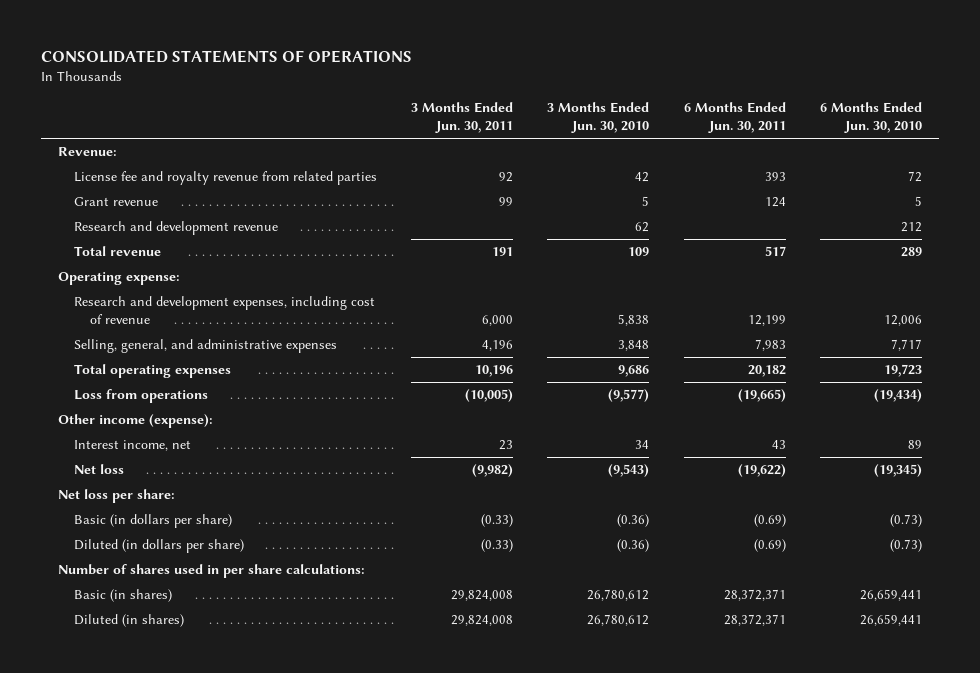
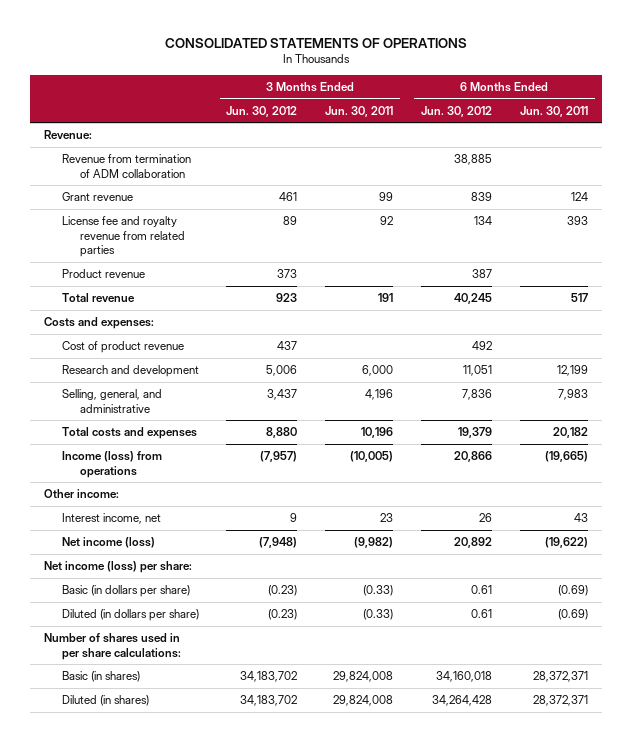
- | 3 Months Ended Jun. 30, 2011 | 3 Months Ended Jun. 30, 2010 | 6 Months Ended Jun. 30, 2011 | 6 Months Ended Jun. 30, 2010
+ | 3 Months Ended Jun. 30, 2012 | 3 Months Ended Jun. 30, 2011 | 6 Months Ended Jun. 30, 2012 | 6 Months Ended Jun. 30, 2011
+ Revenue from termination of ADM collaboration | | | 38,885 |
- Research and development revenue | | 62 | | 212
moved down: License fee and royalty revenue from related parties | 89 | 92 | 134 | 393
+ Product revenue | 373 | | 387 |
- Operating expense:
- Research and development expenses, including cost of revenue | 6,000 | 5,838 | 12,199 | 12,006
- Selling, general, and administrative expenses | 4,196 | 3,848 | 7,983 | 7,717
- Total operating expenses | 10,196 | 9,686 | 20,182 | 19,723
- Loss from operations | (10,005) | (9,577) | (19,665) | (19,434)
- Other income (expense):
+ Costs and expenses:
+ Cost of product revenue | 437 | | 492 |
+ Research and development | 5,006 | 6,000 | 11,051 | 12,199
+ Selling, general, and administrative | 3,437 | 4,196 | 7,836 | 7,983
+ Total costs and expenses | 8,880 | 10,196 | 19,379 | 20,182
+ Income (loss) from operations | (7,957) | (10,005) | 20,866 | (19,665)
+ Other income:
- Net loss | (9,982) | (9,543) | (19,622) | (19,345)
- Net loss per share:
+ Net income (loss) | (7,948) | (9,982) | 20,892 | (19,622)
+ Net income (loss) per share:

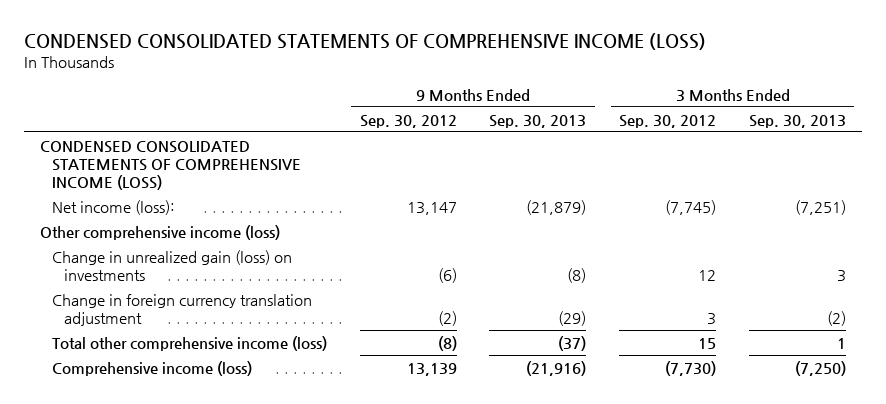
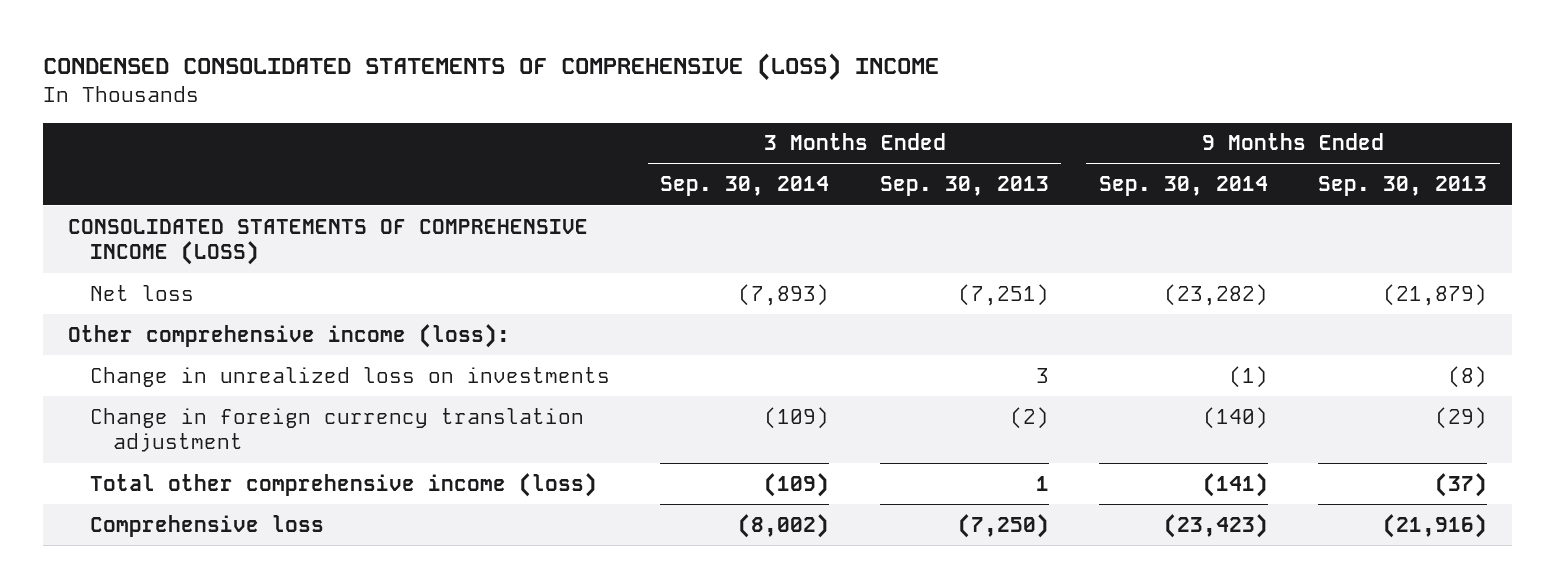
- CONDENSED CONSOLIDATED STATEMENTS OF COMPREHENSIVE INCOME (LOSS)
+ CONDENSED CONSOLIDATED STATEMENTS OF COMPREHENSIVE (LOSS) INCOME
- | 9 Months Ended Sep. 30, 2012 | 9 Months Ended Sep. 30, 2013 | 3 Months Ended Sep. 30, 2012 | 3 Months Ended Sep. 30, 2013
+ | 3 Months Ended Sep. 30, 2014 | 3 Months Ended Sep. 30, 2013 | 9 Months Ended Sep. 30, 2014 | 9 Months Ended Sep. 30, 2013
- CONDENSED CONSOLIDATED STATEMENTS OF COMPREHENSIVE INCOME (LOSS)
- Net income (loss): | 13,147 | (21,879) | (7,745) | (7,251)
- Other comprehensive income (loss)
- Change in unrealized gain (loss) on investments | (6) | (8) | 12 | 3
+ CONSOLIDATED STATEMENTS OF COMPREHENSIVE INCOME (LOSS)
+ Net loss | (7,893) | (7,251) | (23,282) | (21,879)
+ Other comprehensive income (loss):
+ Change in unrealized loss on investments | | 3 | (1) | (8)
- Comprehensive income (loss) | 13,139 | (21,916) | (7,730) | (7,250)
+ Comprehensive loss | (8,002) | (7,250) | (23,423) | (21,916)

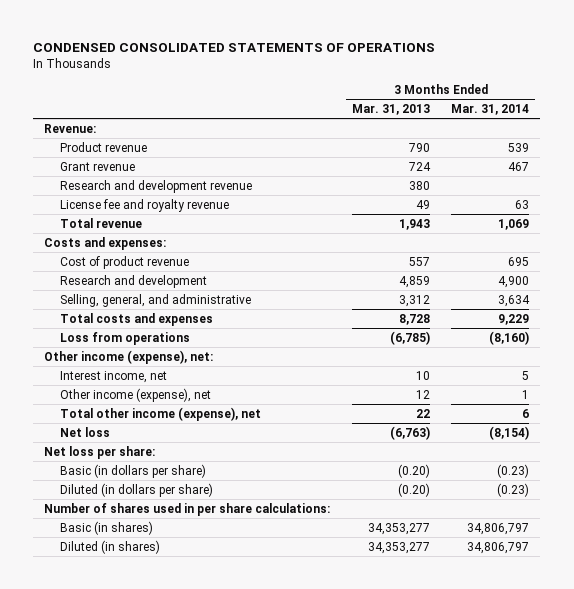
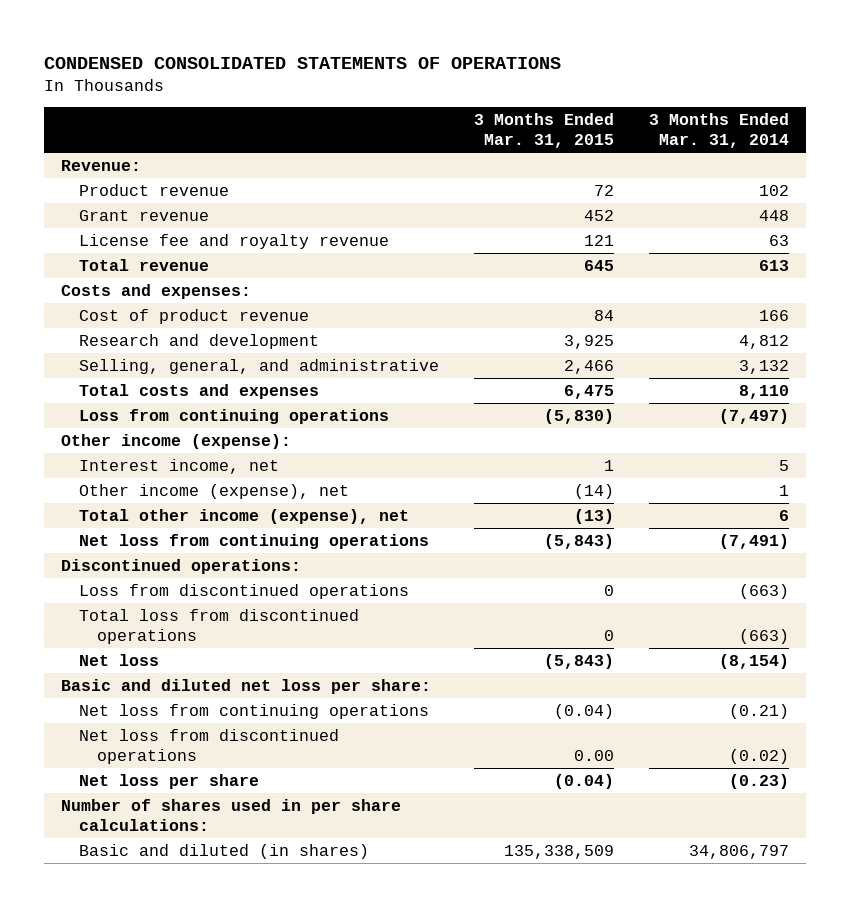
- | 3 Months Ended Mar. 31, 2013 | 3 Months Ended Mar. 31, 2014
+ | 3 Months Ended Mar. 31, 2015 | 3 Months Ended Mar. 31, 2014
- Product revenue | 790 | 539
- Grant revenue | 724 | 467
- Research and development revenue | 380 |
+ Product revenue | 72 | 102
+ Grant revenue | 452 | 448
- Total revenue | 1,943 | 1,069
+ Total revenue | 645 | 613
- Cost of product revenue | 557 | 695
- Research and development | 4,859 | 4,900
- Selling, general, and administrative | 3,312 | 3,634
- Total costs and expenses | 8,728 | 9,229
- Loss from operations | (6,785) | (8,160)
- Other income (expense), net:
+ Cost of product revenue | 84 | 166
+ Research and development | 3,925 | 4,812
+ Selling, general, and administrative | 2,466 | 3,132
+ Total costs and expenses | 6,475 | 8,110
+ Loss from continuing operations | (5,830) | (7,497)
+ Other income (expense):
+ Net loss from continuing operations | (5,843) | (7,491)
+ Discontinued operations:
+ Loss from discontinued operations | 0 | (663)
+ Total loss from discontinued operations | 0 | (663)
- Net loss per share:
- Basic (in dollars per share) | (0.20) | (0.23)
- Diluted (in dollars per share) | (0.20) | (0.23)
+ Basic and diluted net loss per share:
+ Net loss from continuing operations | (0.04) | (0.21)
+ Net loss from discontinued operations | 0.00 | (0.02)
+ Net loss per share | (0.04) | (0.23)
- Basic (in shares) | 34,353,277 | 34,806,797
- Diluted (in shares) | 34,353,277 | 34,806,797
+ Basic and diluted (in shares) | 135,338,509 | 34,806,797

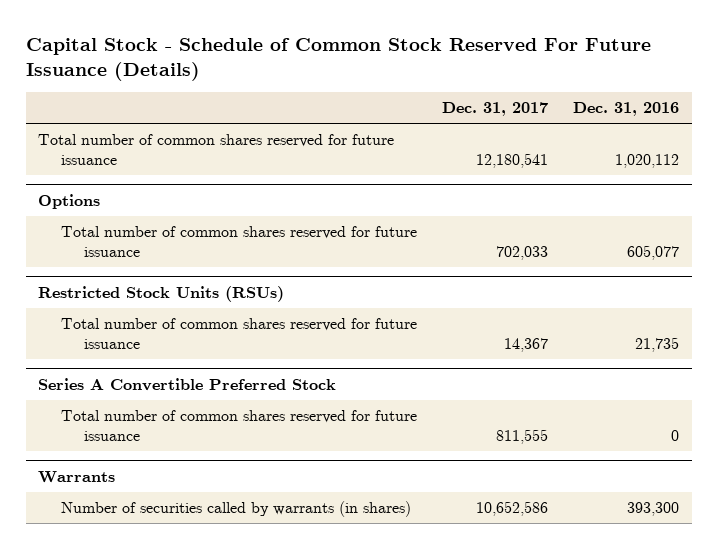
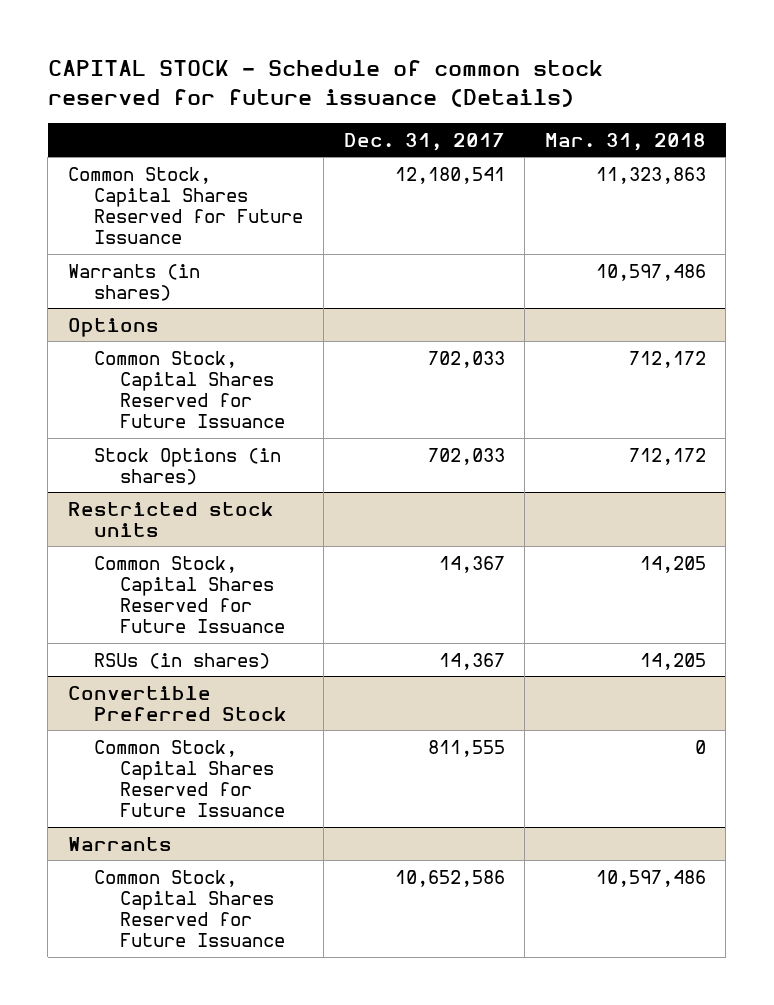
- Capital Stock - Schedule of Common Stock Reserved For Future Issuance (Details)
+ CAPITAL STOCK - Schedule of common stock reserved for future issuance (Details)
- | Dec. 31, 2017 | Dec. 31, 2016
+ | Dec. 31, 2017 | Mar. 31, 2018
- Total number of common shares reserved for future issuance | 12,180,541 | 1,020,112
+ Common Stock, Capital Shares Reserved for Future Issuance | 12,180,541 | 11,323,863
+ Warrants (in shares) | | 10,597,486
@ Options
- Total number of common shares reserved for future issuance | 702,033 | 605,077
- Restricted Stock Units (RSUs)
- Total number of common shares reserved for future issuance | 14,367 | 21,735
- Series A Convertible Preferred Stock
- Total number of common shares reserved for future issuance | 811,555 | 0
@ Options
+ Common Stock, Capital Shares Reserved for Future Issuance | 702,033 | 712,172
+ Stock Options (in shares) | 702,033 | 712,172
+ Restricted stock units
+ Common Stock, Capital Shares Reserved for Future Issuance | 14,367 | 14,205
+ RSUs (in shares) | 14,367 | 14,205
+ Convertible Preferred Stock
+ Common Stock, Capital Shares Reserved for Future Issuance | 811,555 | 0
@ Warrants
- Number of securities called by warrants (in shares) | 10,652,586 | 393,300
+ Common Stock, Capital Shares Reserved for Future Issuance | 10,652,586 | 10,597,486

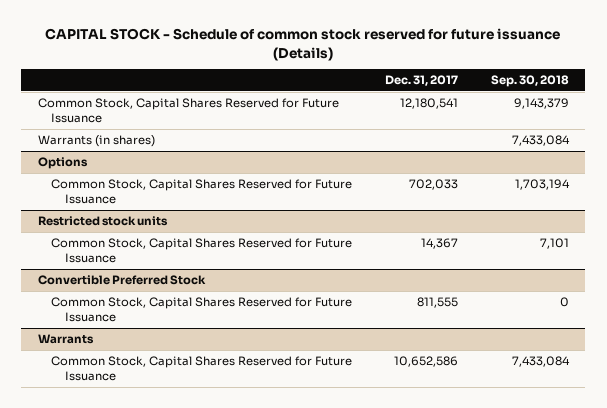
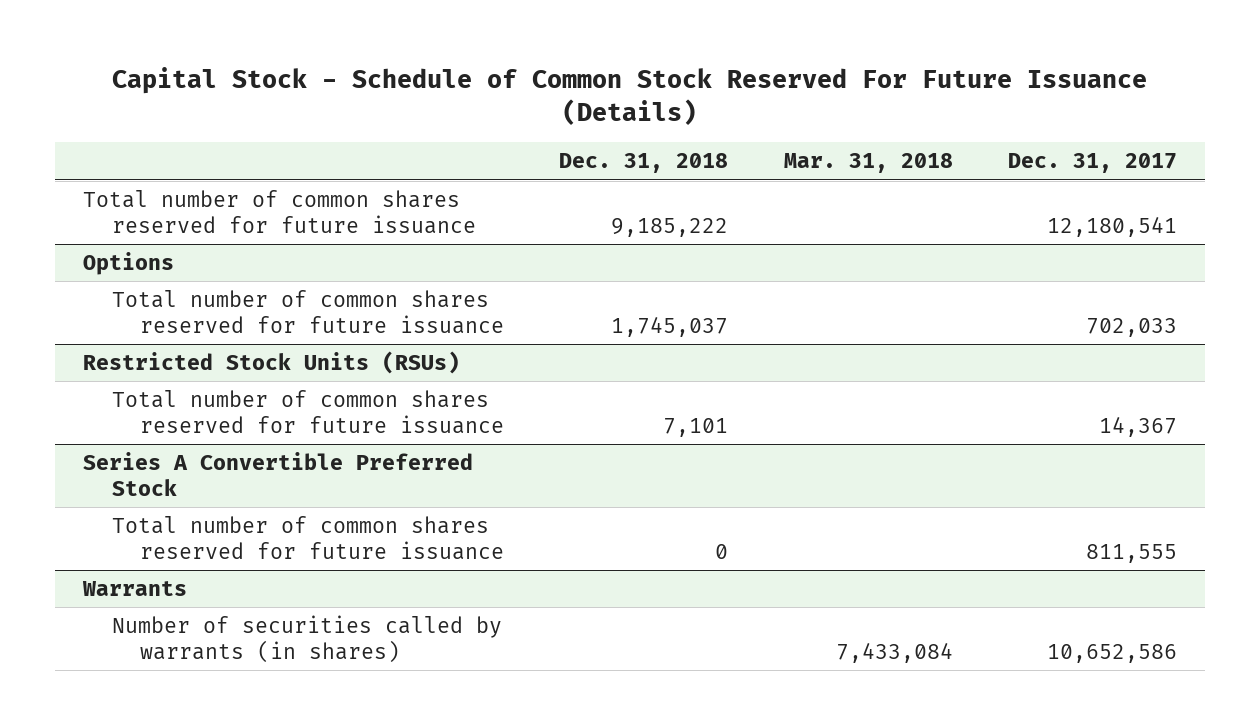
- CAPITAL STOCK - Schedule of common stock reserved for future issuance (Details)
+ Capital Stock - Schedule of Common Stock Reserved For Future Issuance (Details)
- | Dec. 31, 2017 | Sep. 30, 2018
+ | Dec. 31, 2018 | Mar. 31, 2018 | Dec. 31, 2017
- Common Stock, Capital Shares Reserved for Future Issuance | 12,180,541 | 9,143,379
- Warrants (in shares) | | 7,433,084
+ Total number of common shares reserved for future issuance | 9,185,222 | | 12,180,541
@ Options
- Common Stock, Capital Shares Reserved for Future Issuance | 702,033 | 1,703,194
- Restricted stock units
- Common Stock, Capital Shares Reserved for Future Issuance | 14,367 | 7,101
- Convertible Preferred Stock
- Common Stock, Capital Shares Reserved for Future Issuance | 811,555 | 0
@ Options
+ Total number of common shares reserved for future issuance | 1,745,037 | | 702,033
+ Restricted Stock Units (RSUs)
+ Total number of common shares reserved for future issuance | 7,101 | | 14,367
+ Series A Convertible Preferred Stock
+ Total number of common shares reserved for future issuance | 0 | | 811,555
@ Warrants
- Common Stock, Capital Shares Reserved for Future Issuance | 10,652,586 | 7,433,084
+ Number of securities called by warrants (in shares) | | 7,433,084 | 10,652,586

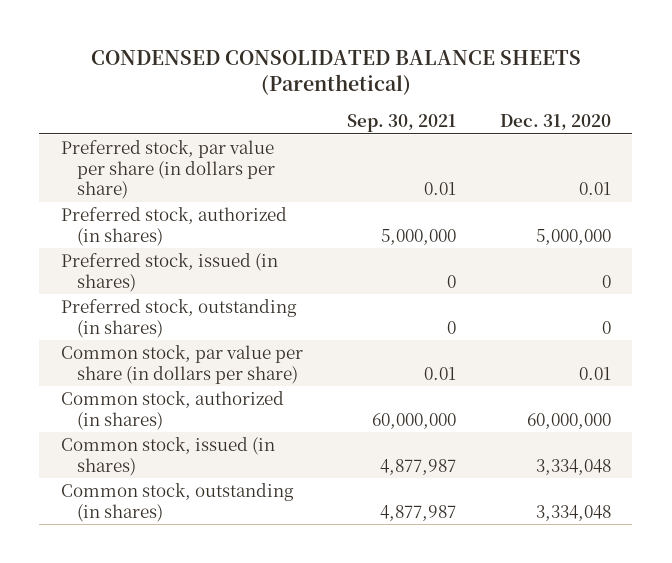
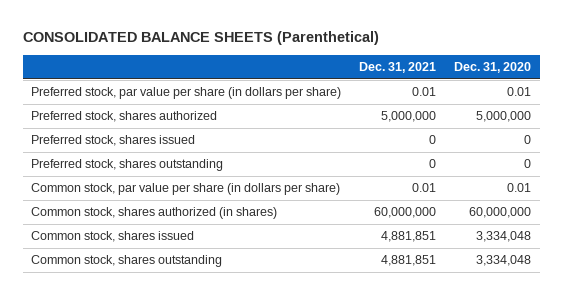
- CONDENSED CONSOLIDATED BALANCE SHEETS (Parenthetical)
+ CONSOLIDATED BALANCE SHEETS (Parenthetical)
- | Sep. 30, 2021 | Dec. 31, 2020
+ | Dec. 31, 2021 | Dec. 31, 2020
- Preferred stock, authorized (in shares) | 5,000,000 | 5,000,000
- Preferred stock, issued (in shares) | 0 | 0
- Preferred stock, outstanding (in shares) | 0 | 0
+ Preferred stock, shares authorized | 5,000,000 | 5,000,000
+ Preferred stock, shares issued | 0 | 0
+ Preferred stock, shares outstanding | 0 | 0
- Common stock, authorized (in shares) | 60,000,000 | 60,000,000
- Common stock, issued (in shares) | 4,877,987 | 3,334,048
- Common stock, outstanding (in shares) | 4,877,987 | 3,334,048
+ Common stock, shares authorized (in shares) | 60,000,000 | 60,000,000
+ Common stock, shares issued | 4,881,851 | 3,334,048
+ Common stock, shares outstanding | 4,881,851 | 3,334,048

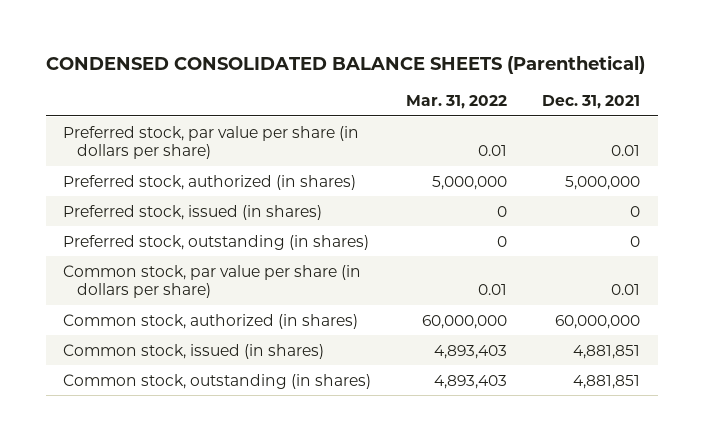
- CONSOLIDATED BALANCE SHEETS (Parenthetical)
+ CONDENSED CONSOLIDATED BALANCE SHEETS (Parenthetical)
- | Dec. 31, 2021 | Dec. 31, 2020
+ | Mar. 31, 2022 | Dec. 31, 2021
- Preferred stock, shares authorized | 5,000,000 | 5,000,000
- Preferred stock, shares issued | 0 | 0
- Preferred stock, shares outstanding | 0 | 0
+ Preferred stock, authorized (in shares) | 5,000,000 | 5,000,000
+ Preferred stock, issued (in shares) | 0 | 0
+ Preferred stock, outstanding (in shares) | 0 | 0
- Common stock, shares authorized (in shares) | 60,000,000 | 60,000,000
- Common stock, shares issued | 4,881,851 | 3,334,048
- Common stock, shares outstanding | 4,881,851 | 3,334,048
+ Common stock, authorized (in shares) | 60,000,000 | 60,000,000
+ Common stock, issued (in shares) | 4,893,403 | 4,881,851
+ Common stock, outstanding (in shares) | 4,893,403 | 4,881,851

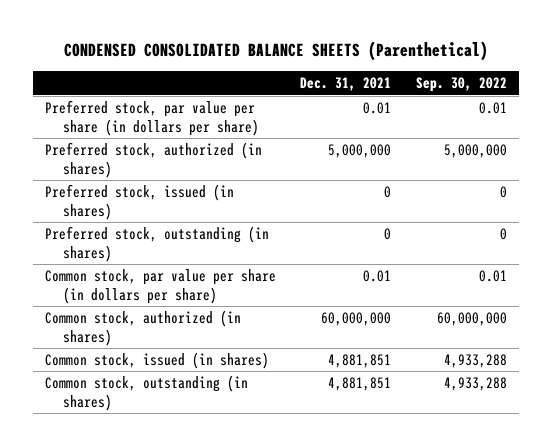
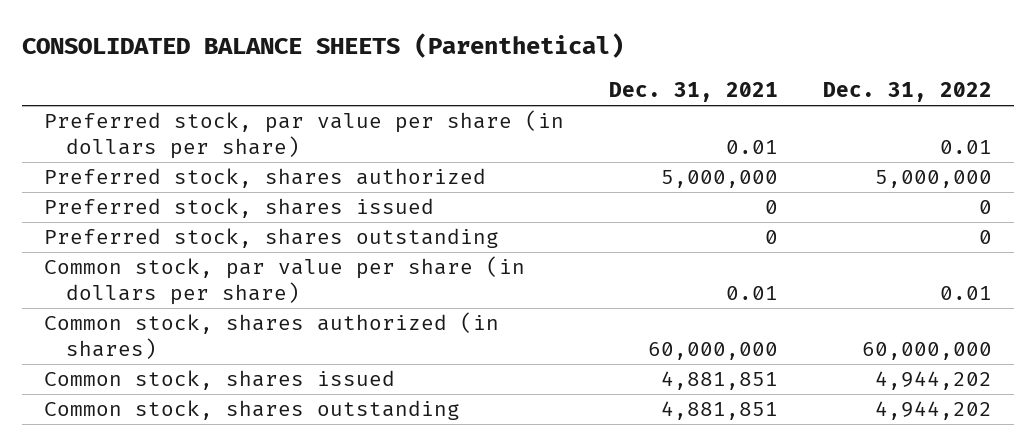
- CONDENSED CONSOLIDATED BALANCE SHEETS (Parenthetical)
+ CONSOLIDATED BALANCE SHEETS (Parenthetical)
- | Dec. 31, 2021 | Sep. 30, 2022
+ | Dec. 31, 2021 | Dec. 31, 2022
- Preferred stock, authorized (in shares) | 5,000,000 | 5,000,000
- Preferred stock, issued (in shares) | 0 | 0
- Preferred stock, outstanding (in shares) | 0 | 0
+ Preferred stock, shares authorized | 5,000,000 | 5,000,000
+ Preferred stock, shares issued | 0 | 0
+ Preferred stock, shares outstanding | 0 | 0
- Common stock, authorized (in shares) | 60,000,000 | 60,000,000
- Common stock, issued (in shares) | 4,881,851 | 4,933,288
- Common stock, outstanding (in shares) | 4,881,851 | 4,933,288
+ Common stock, shares authorized (in shares) | 60,000,000 | 60,000,000
+ Common stock, shares issued | 4,881,851 | 4,944,202
+ Common stock, shares outstanding | 4,881,851 | 4,944,202

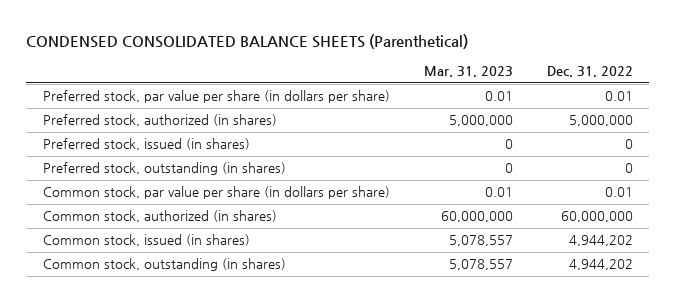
- CONSOLIDATED BALANCE SHEETS (Parenthetical)
+ CONDENSED CONSOLIDATED BALANCE SHEETS (Parenthetical)
- | Dec. 31, 2021 | Dec. 31, 2022
+ | Mar. 31, 2023 | Dec. 31, 2022
- Preferred stock, shares authorized | 5,000,000 | 5,000,000
- Preferred stock, shares issued | 0 | 0
- Preferred stock, shares outstanding | 0 | 0
+ Preferred stock, authorized (in shares) | 5,000,000 | 5,000,000
+ Preferred stock, issued (in shares) | 0 | 0
+ Preferred stock, outstanding (in shares) | 0 | 0
- Common stock, shares authorized (in shares) | 60,000,000 | 60,000,000
- Common stock, shares issued | 4,881,851 | 4,944,202
- Common stock, shares outstanding | 4,881,851 | 4,944,202
+ Common stock, authorized (in shares) | 60,000,000 | 60,000,000
+ Common stock, issued (in shares) | 5,078,557 | 4,944,202
+ Common stock, outstanding (in shares) | 5,078,557 | 4,944,202

